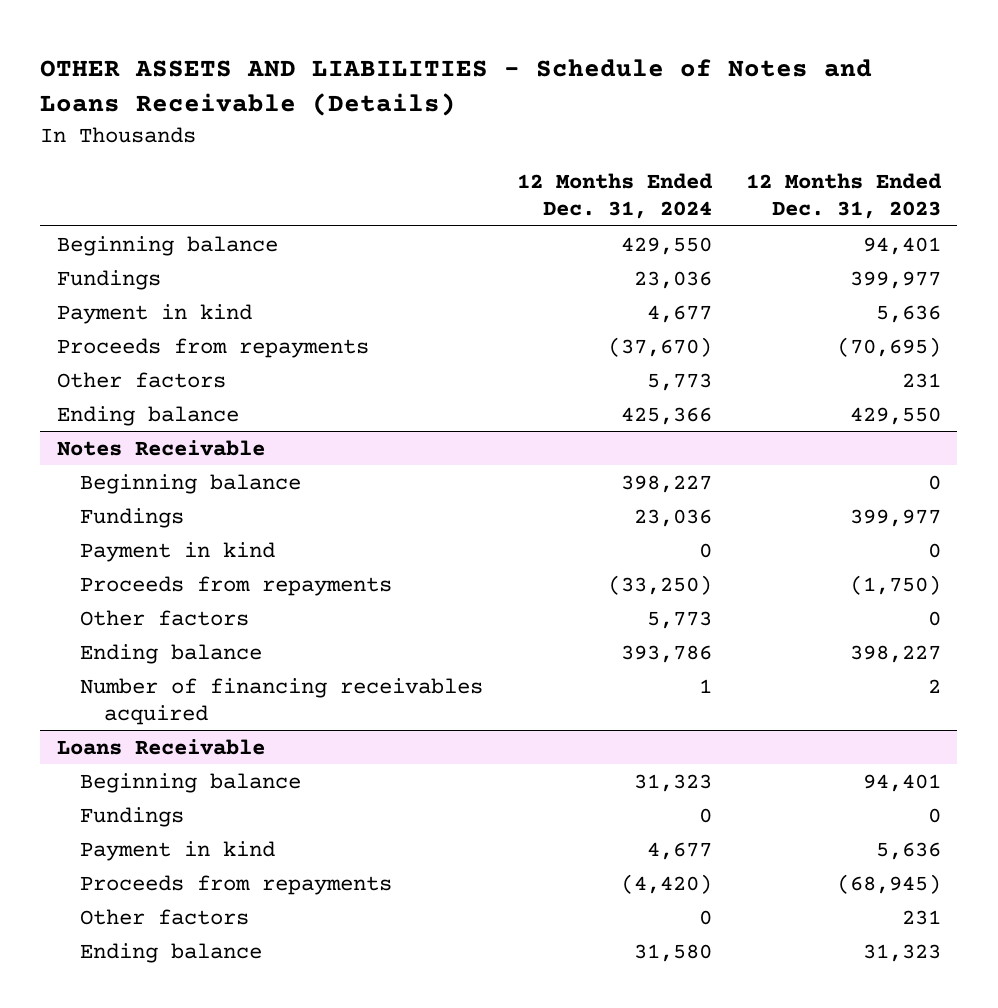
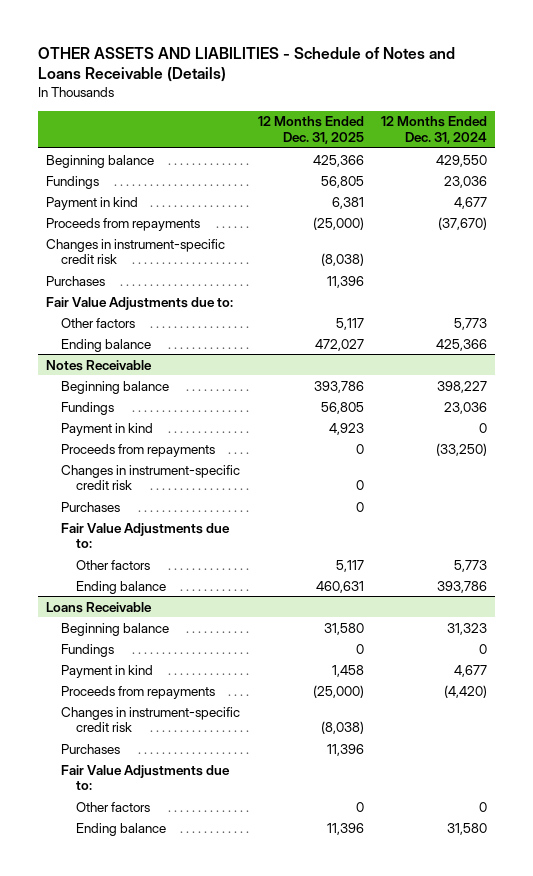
- | 12 Months Ended Dec. 31, 2024 | 12 Months Ended Dec. 31, 2023
+ | 12 Months Ended Dec. 31, 2025 | 12 Months Ended Dec. 31, 2024
+ Changes in instrument-specific credit risk | (8,038) |
+ Purchases | 11,396 |
+ Fair Value Adjustments due to:
@ Notes Receivable
+ Changes in instrument-specific credit risk | 0 |
+ Purchases | 0 |
+ Fair Value Adjustments due to:
- Number of financing receivables acquired | 1 | 2
@ Loans Receivable
+ Changes in instrument-specific credit risk | (8,038) |
+ Purchases | 11,396 |
+ Fair Value Adjustments due to:

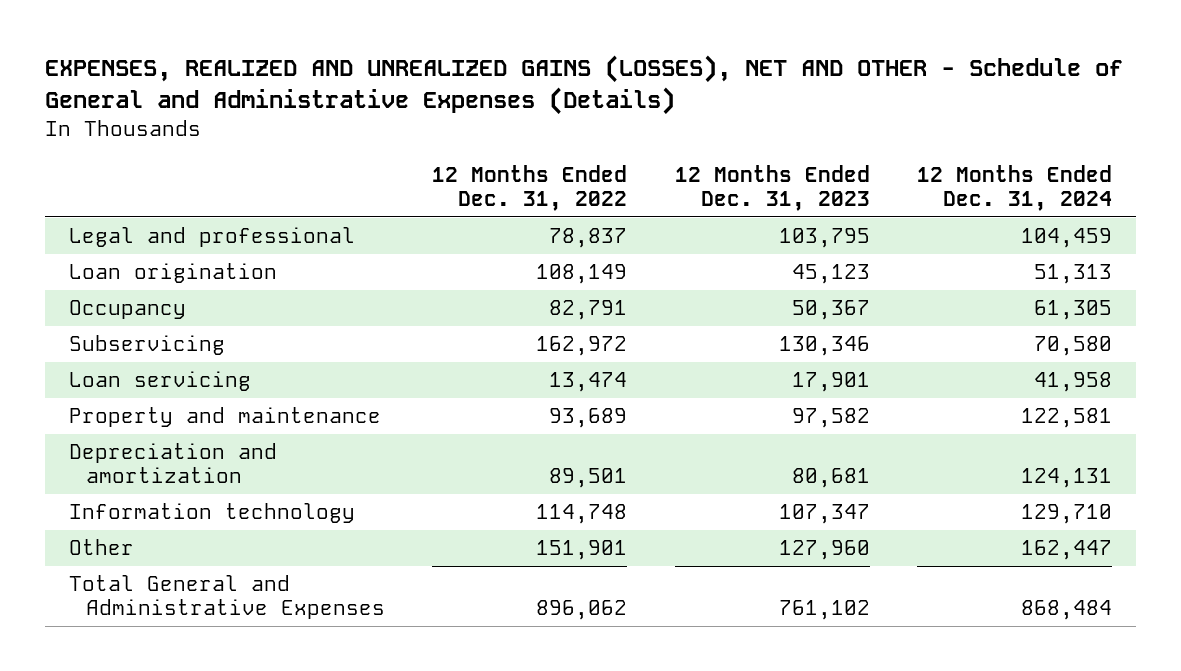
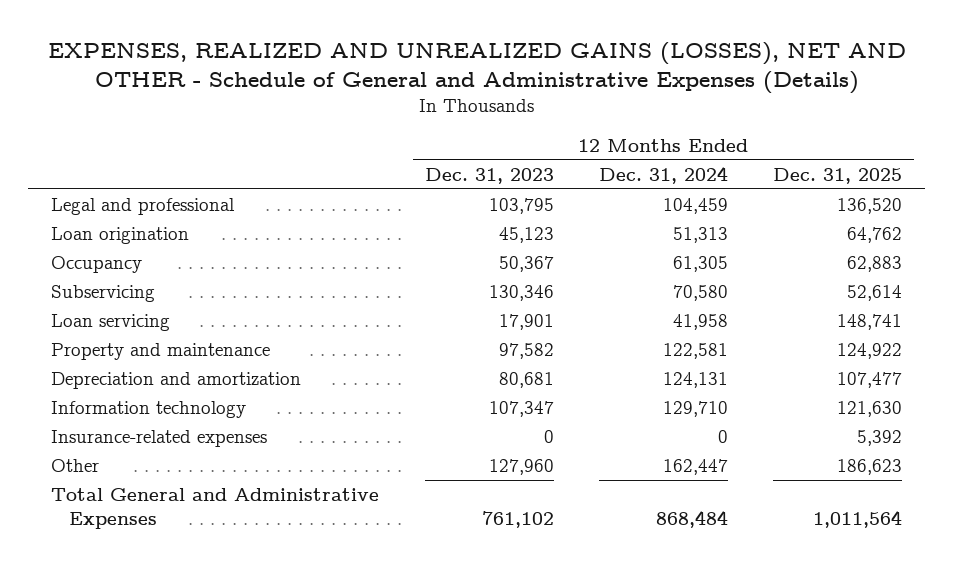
- | 12 Months Ended Dec. 31, 2022 | 12 Months Ended Dec. 31, 2023 | 12 Months Ended Dec. 31, 2024
+ | 12 Months Ended Dec. 31, 2023 | 12 Months Ended Dec. 31, 2024 | 12 Months Ended Dec. 31, 2025
+ Insurance-related expenses | 0 | 0 | 5,392

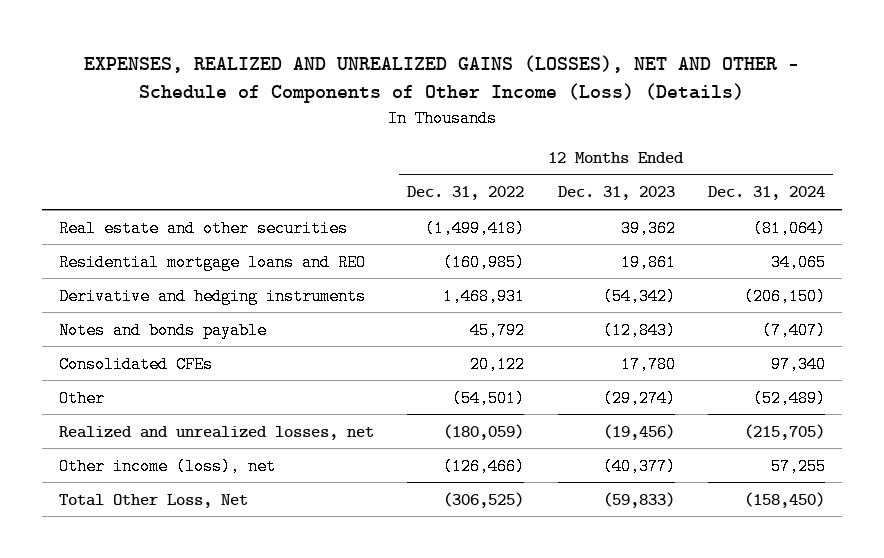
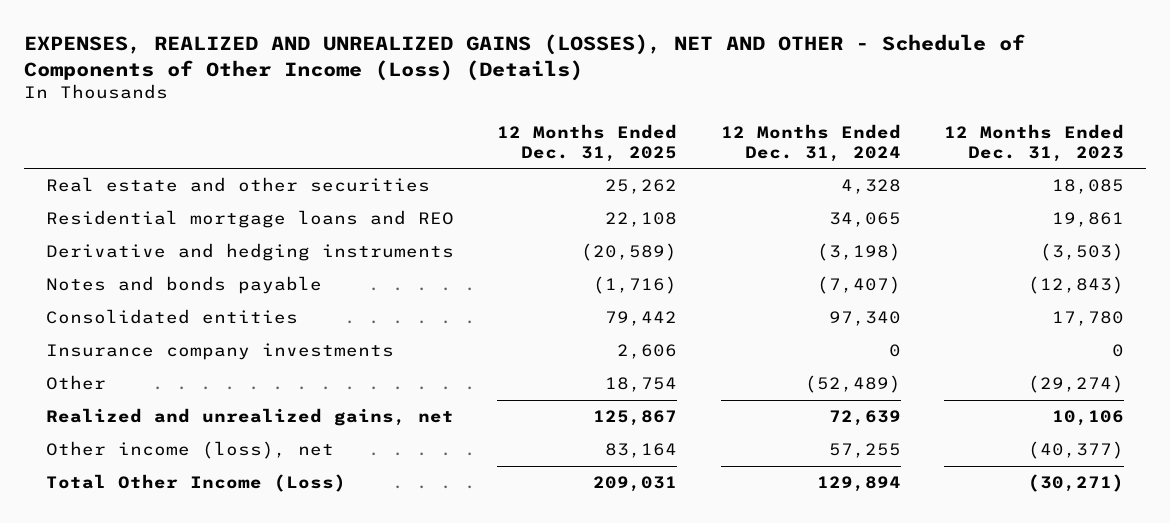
- | 12 Months Ended Dec. 31, 2022 | 12 Months Ended Dec. 31, 2023 | 12 Months Ended Dec. 31, 2024
+ | 12 Months Ended Dec. 31, 2025 | 12 Months Ended Dec. 31, 2024 | 12 Months Ended Dec. 31, 2023
- Real estate and other securities | (1,499,418) | 39,362 | (81,064)
+ Real estate and other securities | 25,262 | 4,328 | 18,085
- Derivative and hedging instruments | 1,468,931 | (54,342) | (206,150)
+ Derivative and hedging instruments | (20,589) | (3,198) | (3,503)
- Consolidated CFEs | 20,122 | 17,780 | 97,340
+ Consolidated entities | 79,442 | 97,340 | 17,780
+ Insurance company investments | 2,606 | 0 | 0
- Realized and unrealized losses, net | (180,059) | (19,456) | (215,705)
+ Realized and unrealized gains, net | 125,867 | 72,639 | 10,106
- Total Other Loss, Net | (306,525) | (59,833) | (158,450)
+ Total Other Income (Loss) | 209,031 | 129,894 | (30,271)

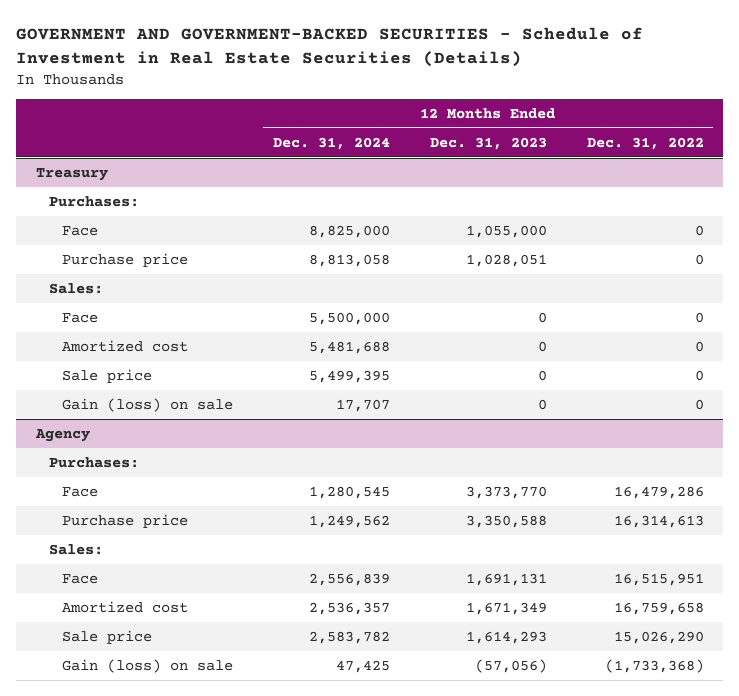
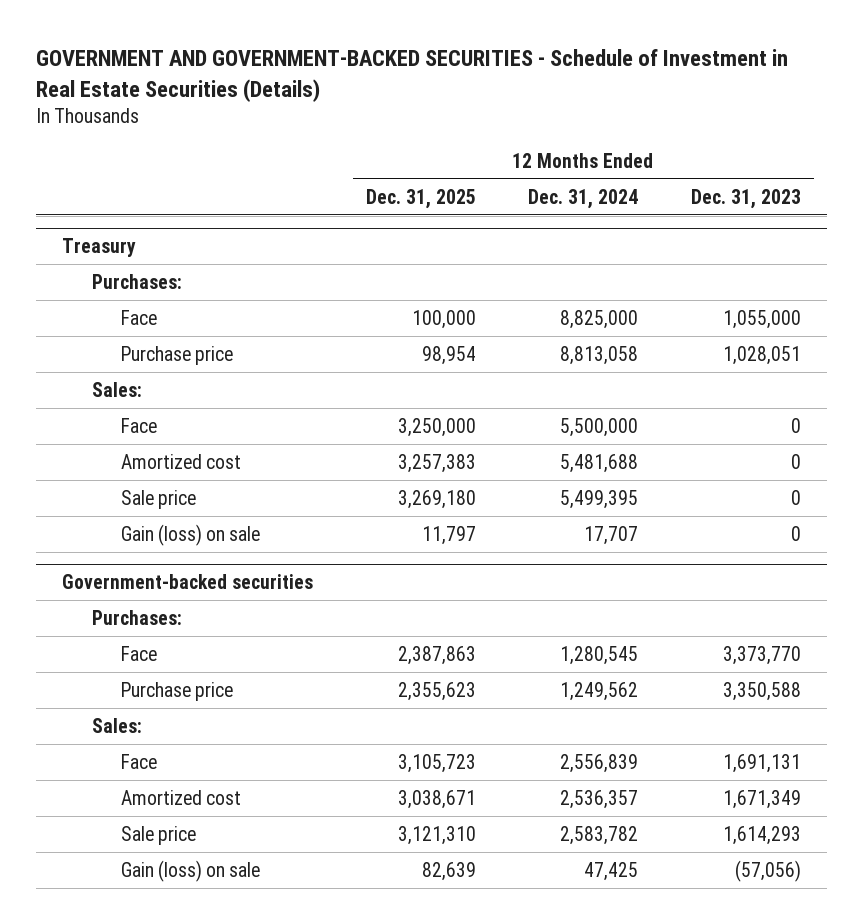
- | 12 Months Ended Dec. 31, 2024 | 12 Months Ended Dec. 31, 2023 | 12 Months Ended Dec. 31, 2022
+ | 12 Months Ended Dec. 31, 2025 | 12 Months Ended Dec. 31, 2024 | 12 Months Ended Dec. 31, 2023
- Agency
+ Government-backed securities

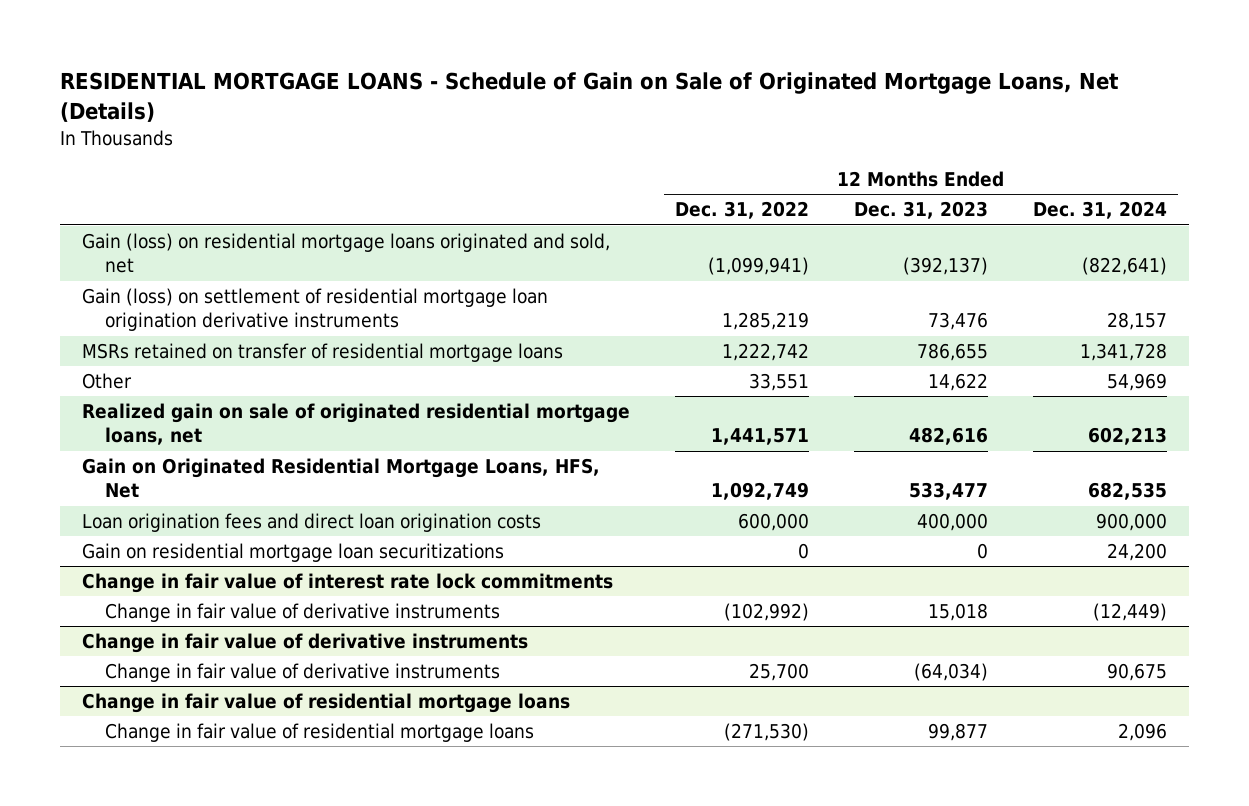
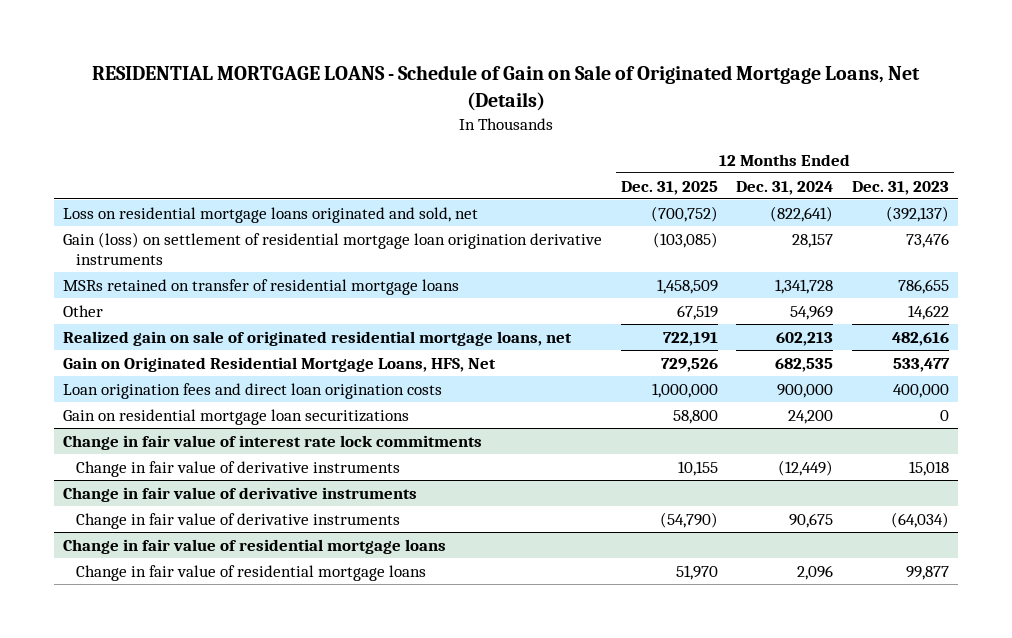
- | 12 Months Ended Dec. 31, 2022 | 12 Months Ended Dec. 31, 2023 | 12 Months Ended Dec. 31, 2024
+ | 12 Months Ended Dec. 31, 2025 | 12 Months Ended Dec. 31, 2024 | 12 Months Ended Dec. 31, 2023
- Gain (loss) on residential mortgage loans originated and sold, net | (1,099,941) | (392,137) | (822,641)
+ Loss on residential mortgage loans originated and sold, net | (700,752) | (822,641) | (392,137)

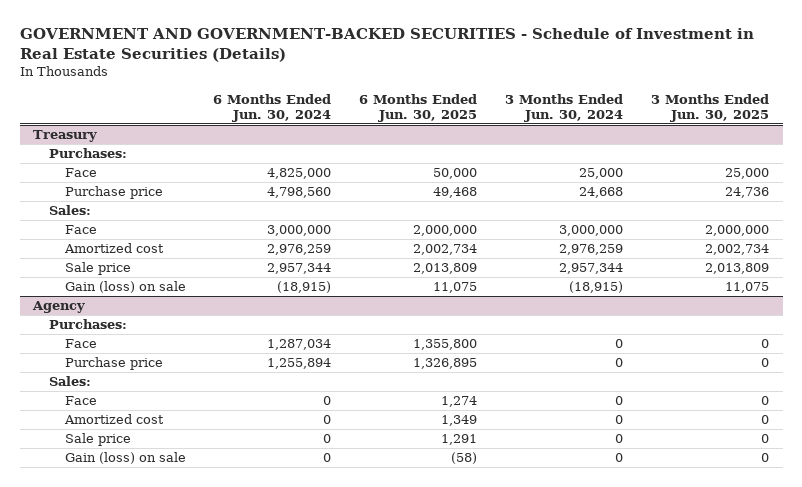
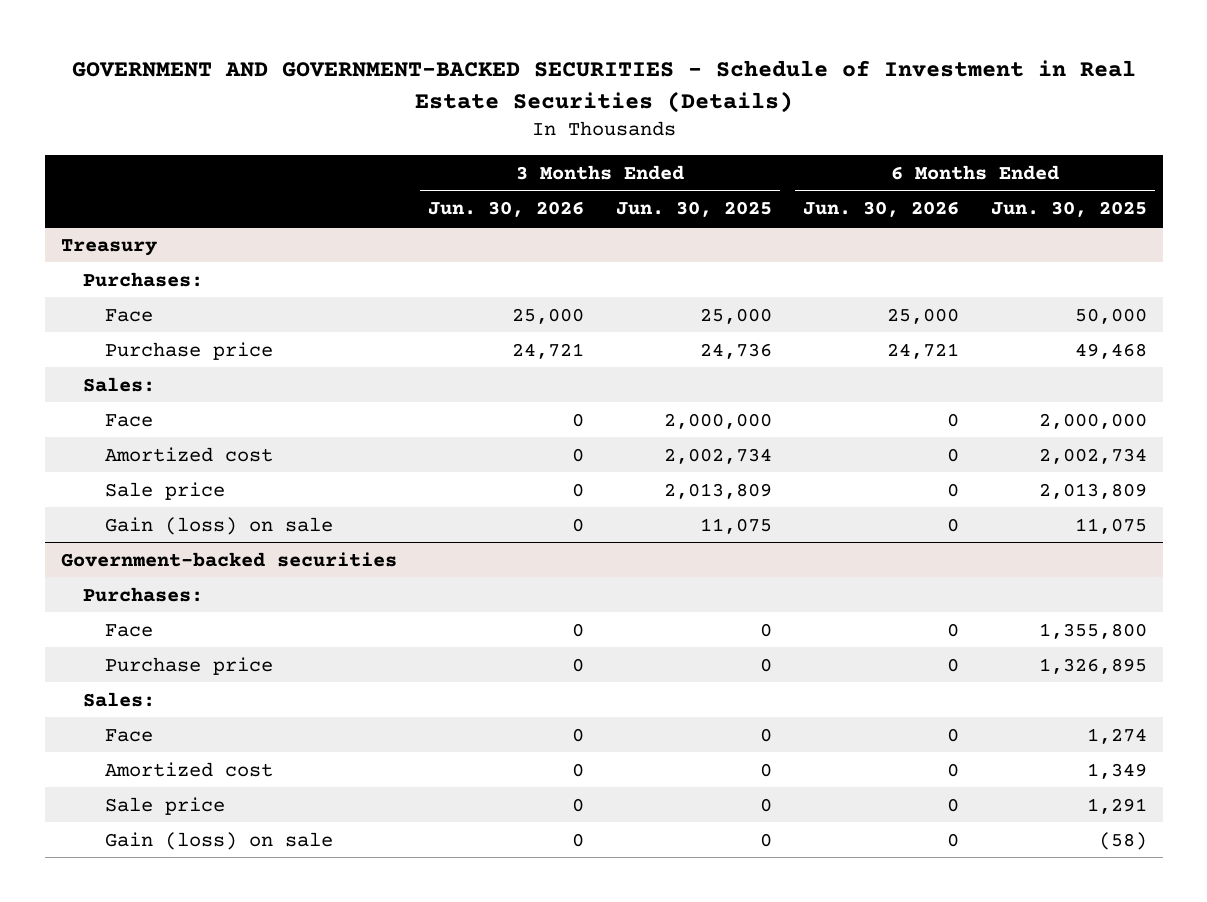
- | 6 Months Ended Jun. 30, 2024 | 6 Months Ended Jun. 30, 2025 | 3 Months Ended Jun. 30, 2024 | 3 Months Ended Jun. 30, 2025
+ | 3 Months Ended Jun. 30, 2026 | 3 Months Ended Jun. 30, 2025 | 6 Months Ended Jun. 30, 2026 | 6 Months Ended Jun. 30, 2025
- Agency
+ Government-backed securities

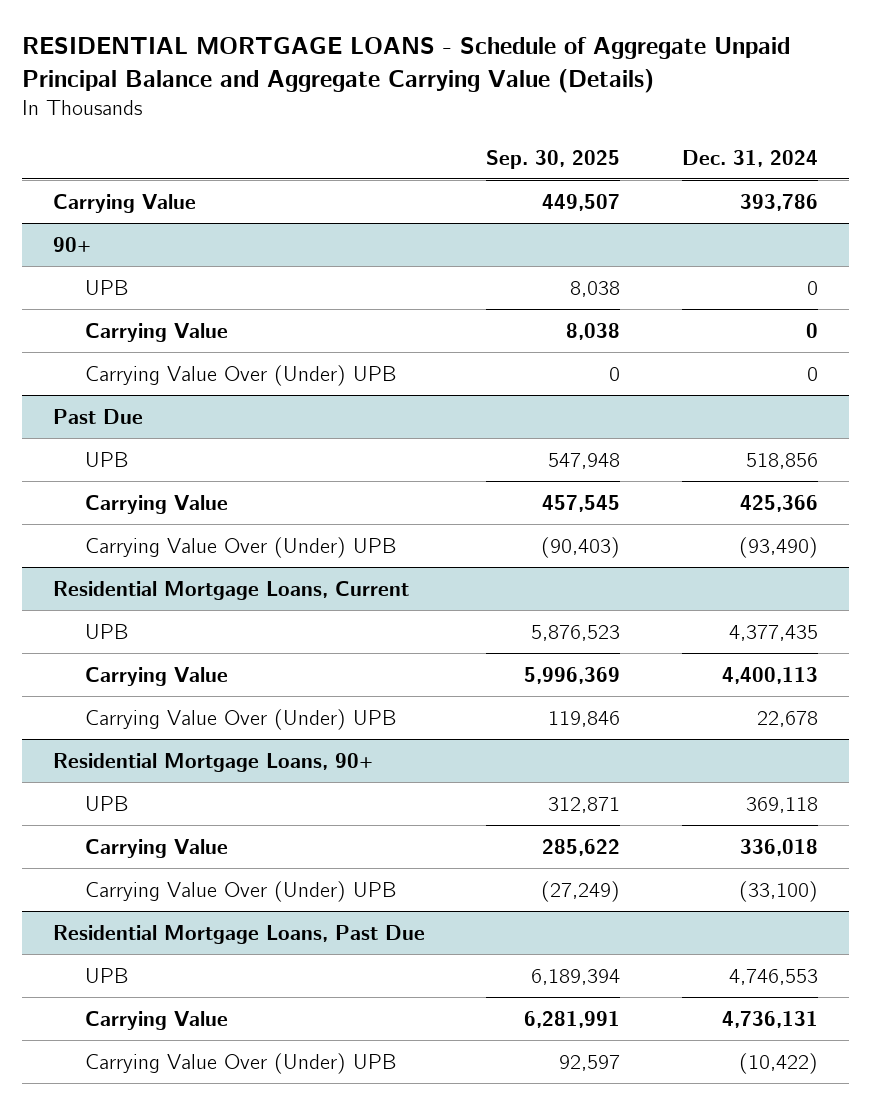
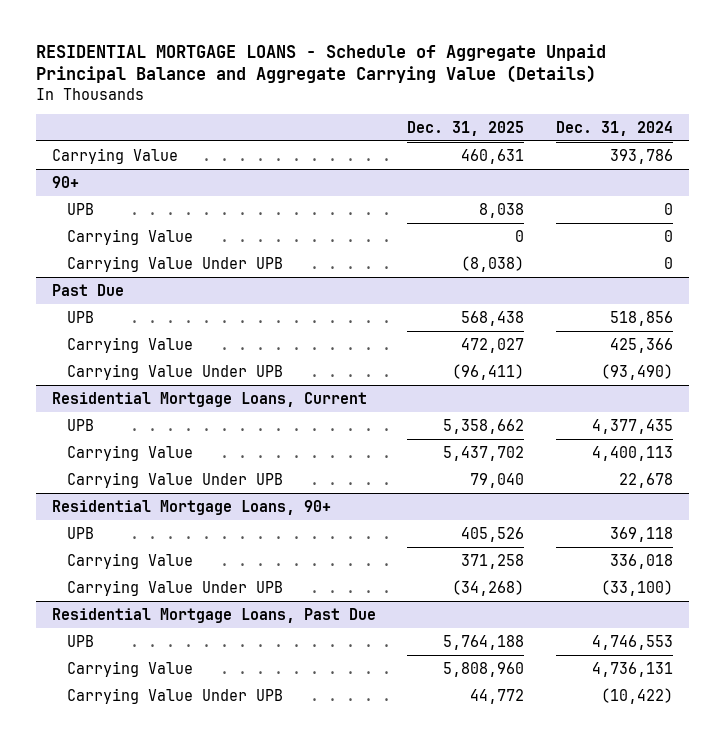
- | Sep. 30, 2025 | Dec. 31, 2024
+ | Dec. 31, 2025 | Dec. 31, 2024
@ 90+
- Carrying Value Over (Under) UPB | 0 | 0
+ Carrying Value Under UPB | (8,038) | 0
@ Past Due
- Carrying Value Over (Under) UPB | (90,403) | (93,490)
+ Carrying Value Under UPB | (96,411) | (93,490)
@ Residential Mortgage Loans, Current
- Carrying Value Over (Under) UPB | 119,846 | 22,678
+ Carrying Value Under UPB | 79,040 | 22,678
@ Residential Mortgage Loans, 90+
- Carrying Value Over (Under) UPB | (27,249) | (33,100)
+ Carrying Value Under UPB | (34,268) | (33,100)
@ Residential Mortgage Loans, Past Due
- Carrying Value Over (Under) UPB | 92,597 | (10,422)
+ Carrying Value Under UPB | 44,772 | (10,422)

